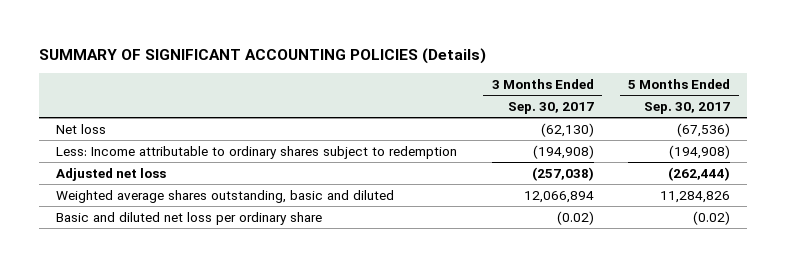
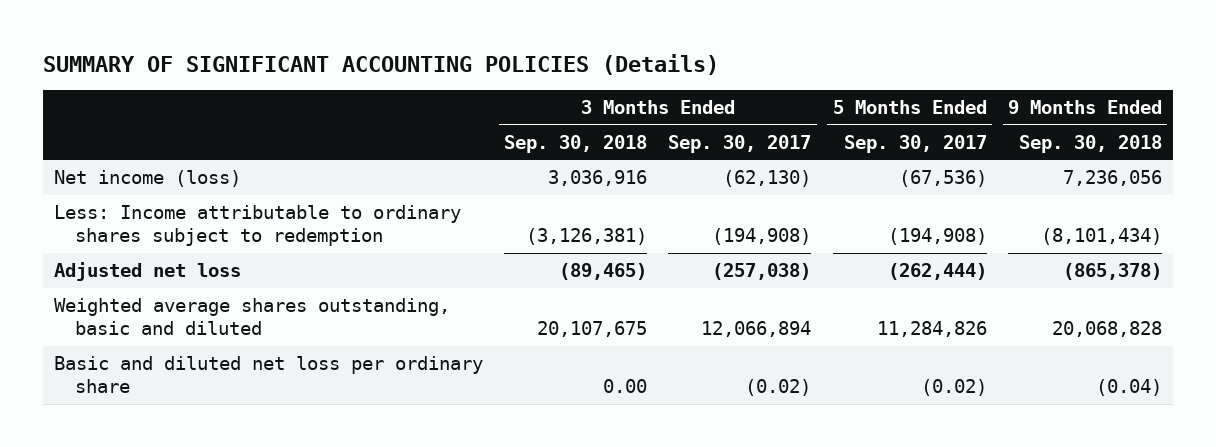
- | 3 Months Ended Sep. 30, 2017 | 5 Months Ended Sep. 30, 2017
+ | 3 Months Ended Sep. 30, 2018 | 3 Months Ended Sep. 30, 2017 | 5 Months Ended Sep. 30, 2017 | 9 Months Ended Sep. 30, 2018
- Net loss | (62,130) | (67,536)
+ Net income (loss) | 3,036,916 | (62,130) | (67,536) | 7,236,056

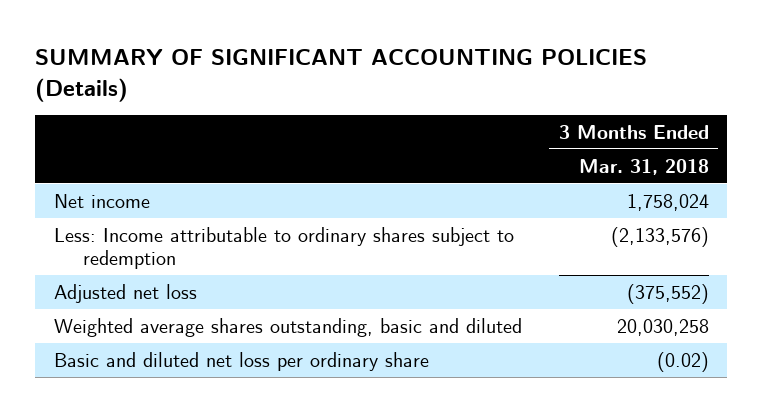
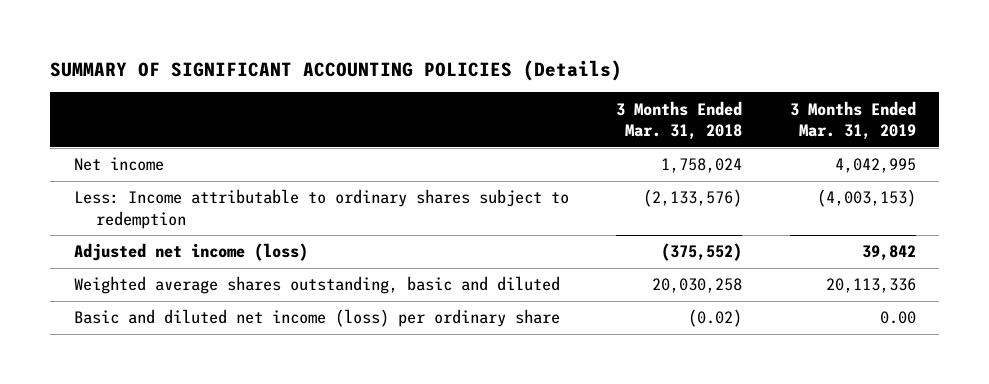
- | 3 Months Ended Mar. 31, 2018
+ | 3 Months Ended Mar. 31, 2018 | 3 Months Ended Mar. 31, 2019
- Adjusted net loss | (375,552)
+ Adjusted net income (loss) | (375,552) | 39,842
- Basic and diluted net loss per ordinary share | (0.02)
+ Basic and diluted net income (loss) per ordinary share | (0.02) | 0.00

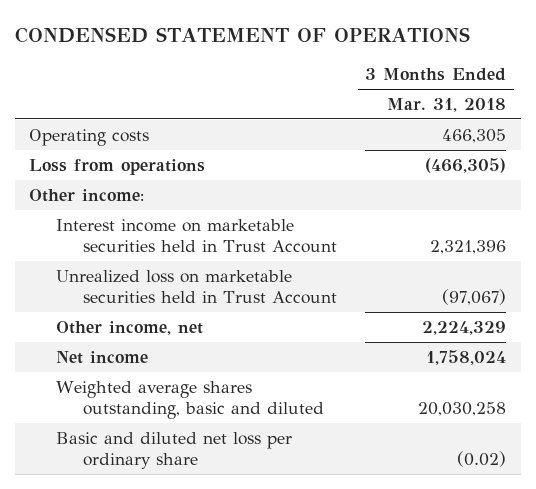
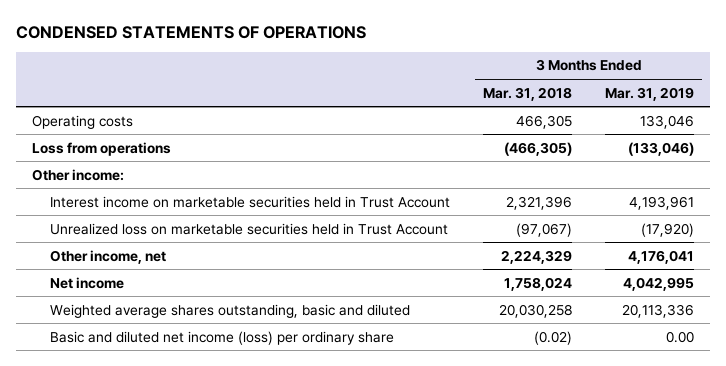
- CONDENSED STATEMENT OF OPERATIONS
+ CONDENSED STATEMENTS OF OPERATIONS
- | 3 Months Ended Mar. 31, 2018
+ | 3 Months Ended Mar. 31, 2018 | 3 Months Ended Mar. 31, 2019
- Basic and diluted net loss per ordinary share | (0.02)
+ Basic and diluted net income (loss) per ordinary share | (0.02) | 0.00

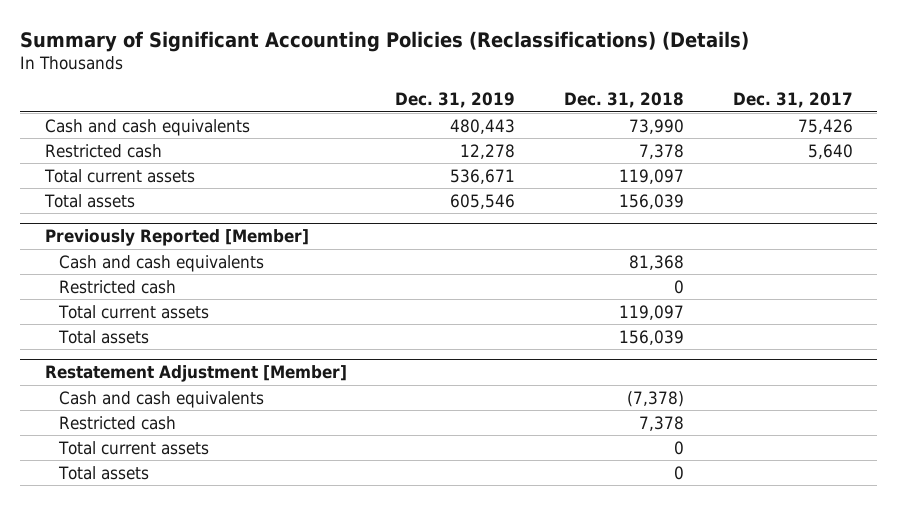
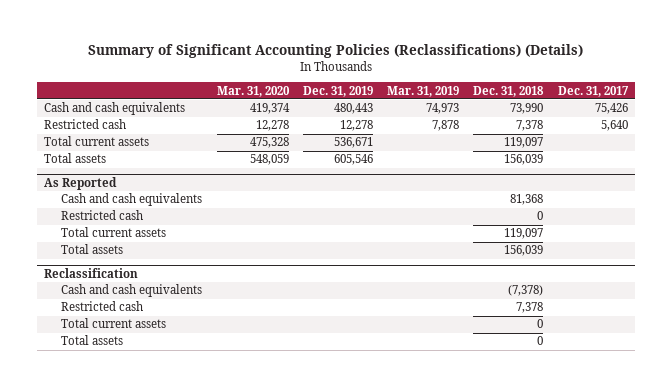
- | Dec. 31, 2019 | Dec. 31, 2018 | Dec. 31, 2017
+ | Mar. 31, 2020 | Dec. 31, 2019 | Mar. 31, 2019 | Dec. 31, 2018 | Dec. 31, 2017
- Previously Reported [Member]
+ As Reported
- Restatement Adjustment [Member]
+ Reclassification

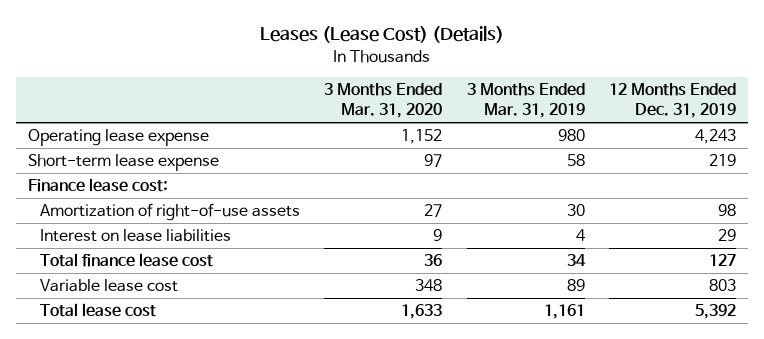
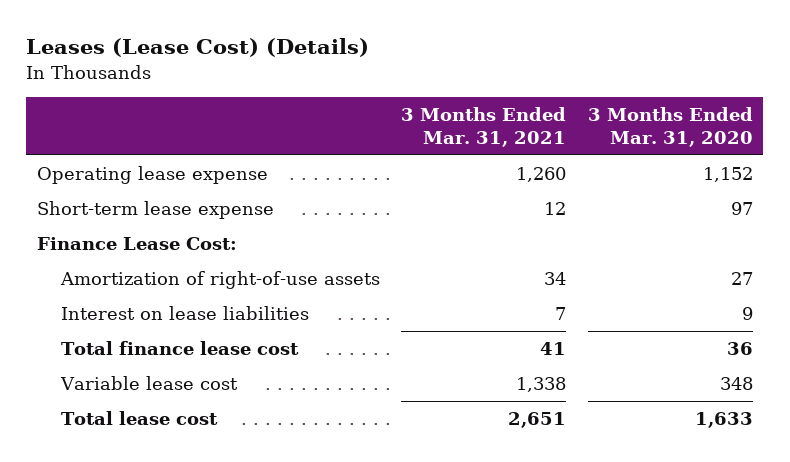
- | 3 Months Ended Mar. 31, 2020 | 3 Months Ended Mar. 31, 2019 | 12 Months Ended Dec. 31, 2019
+ | 3 Months Ended Mar. 31, 2021 | 3 Months Ended Mar. 31, 2020
- Finance lease cost:
+ Finance Lease Cost:

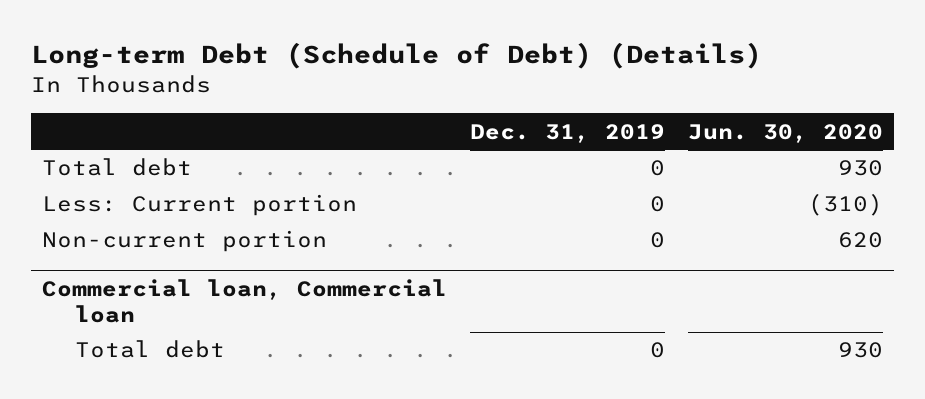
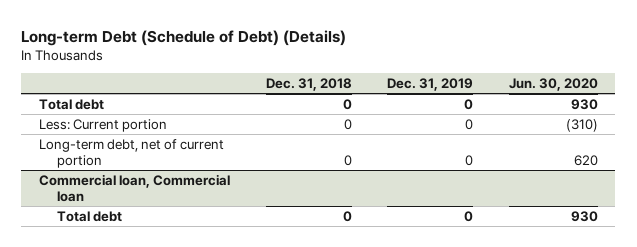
- | Dec. 31, 2019 | Jun. 30, 2020
+ | Dec. 31, 2018 | Dec. 31, 2019 | Jun. 30, 2020
- Non-current portion | 0 | 620
+ Long-term debt, net of current portion | 0 | 0 | 620

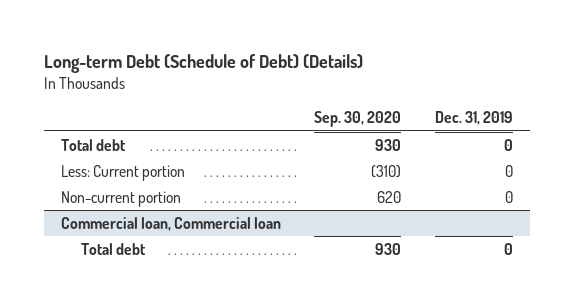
- | Dec. 31, 2018 | Dec. 31, 2019 | Jun. 30, 2020
+ | Sep. 30, 2020 | Dec. 31, 2019
- Long-term debt, net of current portion | 0 | 0 | 620
+ Non-current portion | 620 | 0

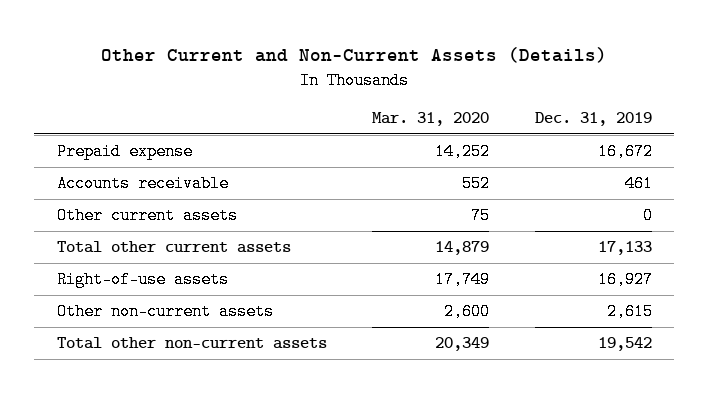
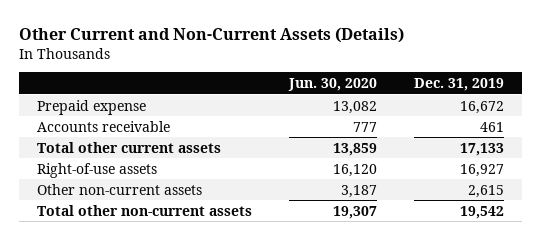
- | Mar. 31, 2020 | Dec. 31, 2019
+ | Jun. 30, 2020 | Dec. 31, 2019
- Other current assets | 75 | 0

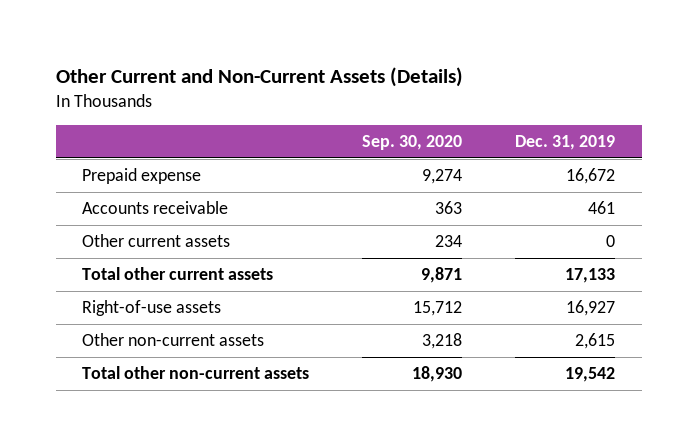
- | Jun. 30, 2020 | Dec. 31, 2019
+ | Sep. 30, 2020 | Dec. 31, 2019
+ Other current assets | 234 | 0

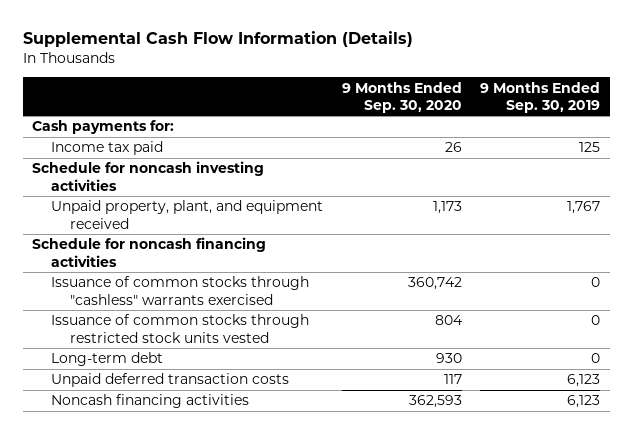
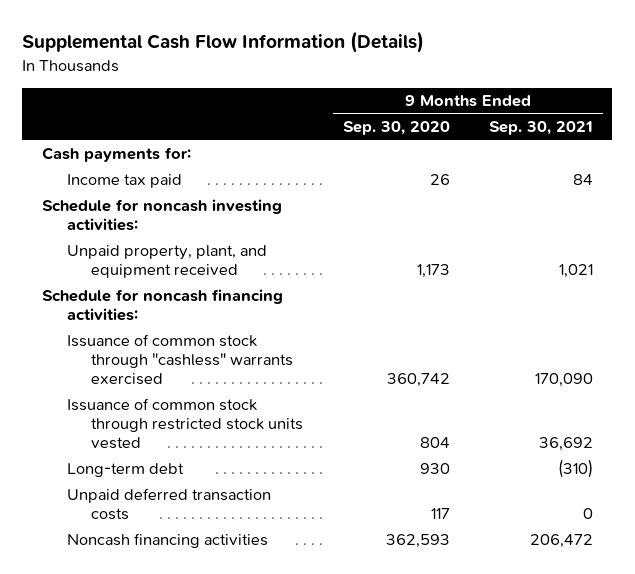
- | 9 Months Ended Sep. 30, 2020 | 9 Months Ended Sep. 30, 2019
+ | 9 Months Ended Sep. 30, 2020 | 9 Months Ended Sep. 30, 2021
- Schedule for noncash investing activities
+ Schedule for noncash investing activities:
- Schedule for noncash financing activities
- Issuance of common stocks through "cashless" warrants exercised | 360,742 | 0
- Issuance of common stocks through restricted stock units vested | 804 | 0
+ Schedule for noncash financing activities:
+ Issuance of common stock through "cashless" warrants exercised | 360,742 | 170,090
+ Issuance of common stock through restricted stock units vested | 804 | 36,692

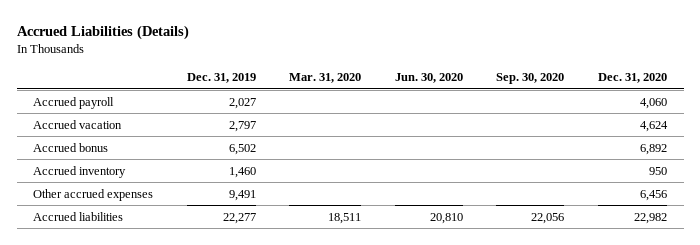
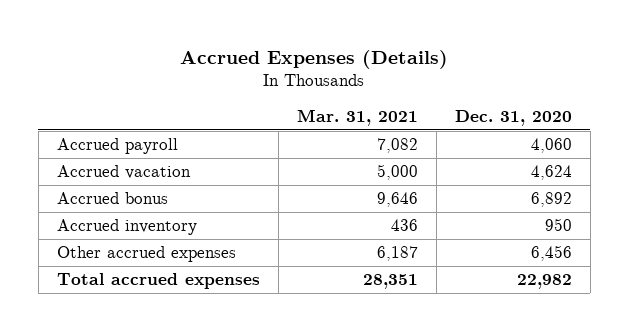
- Accrued Liabilities (Details)
+ Accrued Expenses (Details)
- | Dec. 31, 2019 | Mar. 31, 2020 | Jun. 30, 2020 | Sep. 30, 2020 | Dec. 31, 2020
+ | Mar. 31, 2021 | Dec. 31, 2020
- Accrued liabilities | 22,277 | 18,511 | 20,810 | 22,056 | 22,982
+ Total accrued expenses | 28,351 | 22,982

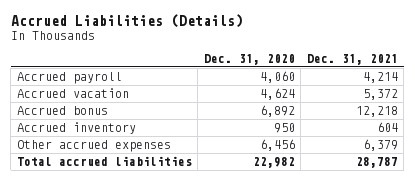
- Accrued Expenses (Details)
+ Accrued Liabilities (Details)
- | Mar. 31, 2021 | Dec. 31, 2020
+ | Dec. 31, 2020 | Dec. 31, 2021
- Total accrued expenses | 28,351 | 22,982
+ Total accrued liabilities | 22,982 | 28,787

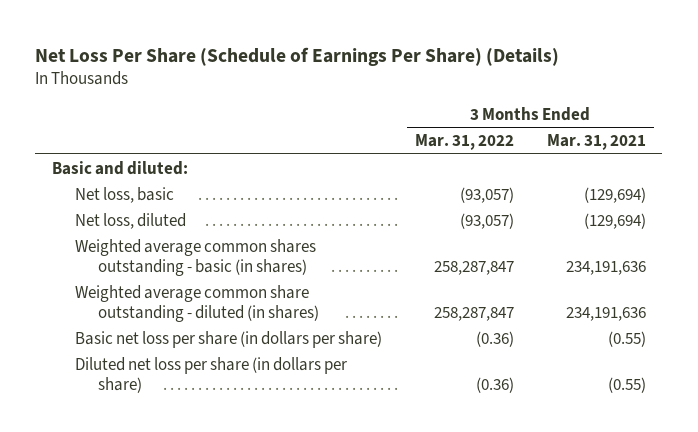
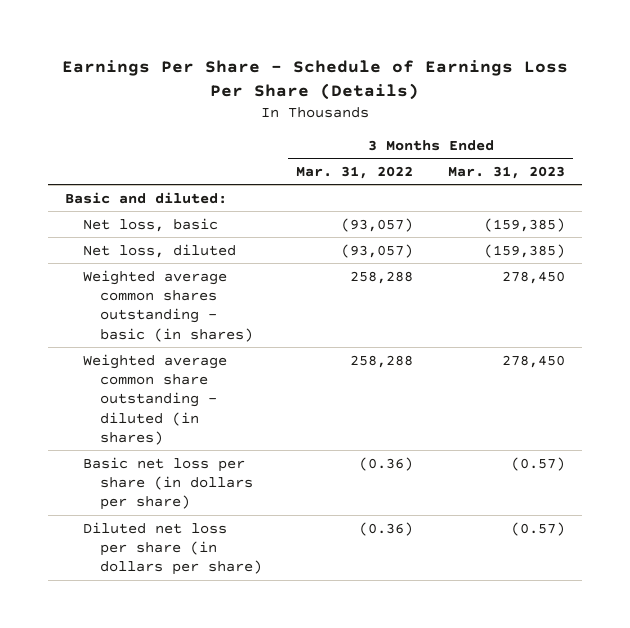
- Net Loss Per Share (Schedule of Earnings Per Share) (Details)
+ Earnings Per Share - Schedule of Earnings Loss Per Share (Details)
- | 3 Months Ended Mar. 31, 2022 | 3 Months Ended Mar. 31, 2021
+ | 3 Months Ended Mar. 31, 2022 | 3 Months Ended Mar. 31, 2023
- Weighted average common shares outstanding - basic (in shares) | 258,287,847 | 234,191,636
- Weighted average common share outstanding - diluted (in shares) | 258,287,847 | 234,191,636
+ Weighted average common shares outstanding - basic (in shares) | 258,288 | 278,450
+ Weighted average common share outstanding - diluted (in shares) | 258,288 | 278,450

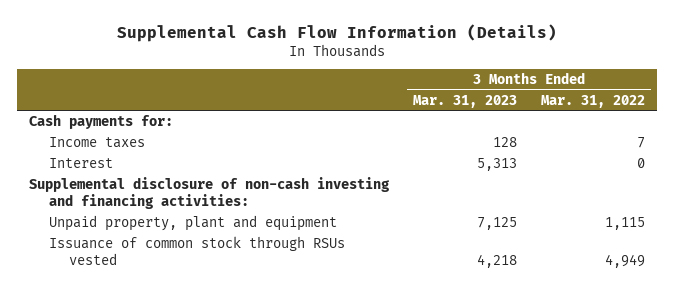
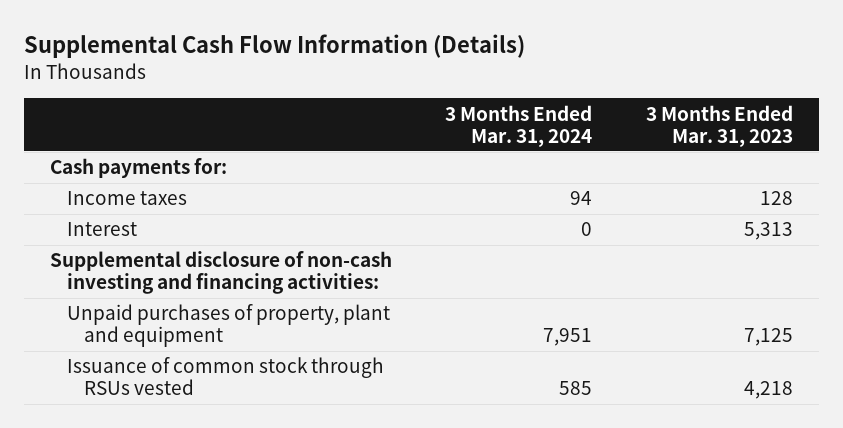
- | 3 Months Ended Mar. 31, 2023 | 3 Months Ended Mar. 31, 2022
+ | 3 Months Ended Mar. 31, 2024 | 3 Months Ended Mar. 31, 2023
- Unpaid property, plant and equipment | 7,125 | 1,115
+ Unpaid purchases of property, plant and equipment | 7,951 | 7,125

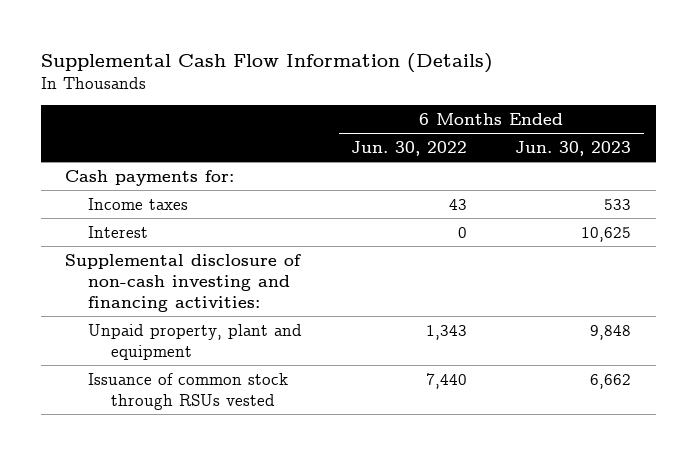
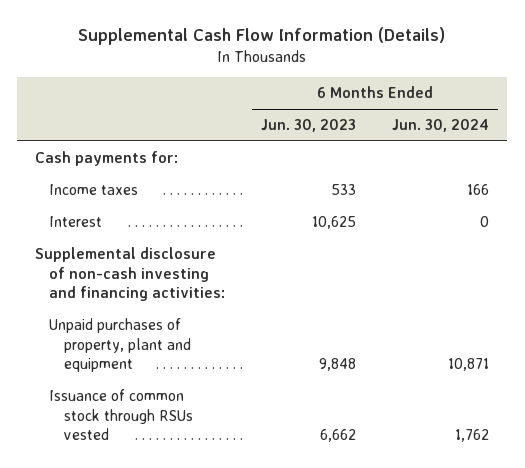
- | 6 Months Ended Jun. 30, 2022 | 6 Months Ended Jun. 30, 2023
+ | 6 Months Ended Jun. 30, 2023 | 6 Months Ended Jun. 30, 2024
- Unpaid property, plant and equipment | 1,343 | 9,848
+ Unpaid purchases of property, plant and equipment | 9,848 | 10,871

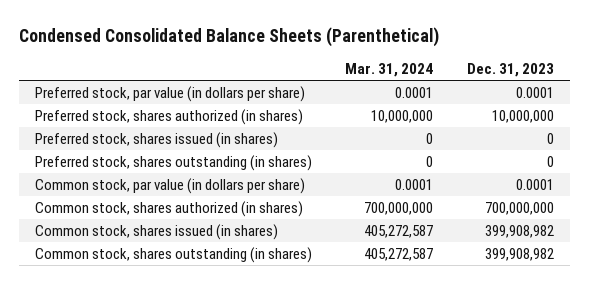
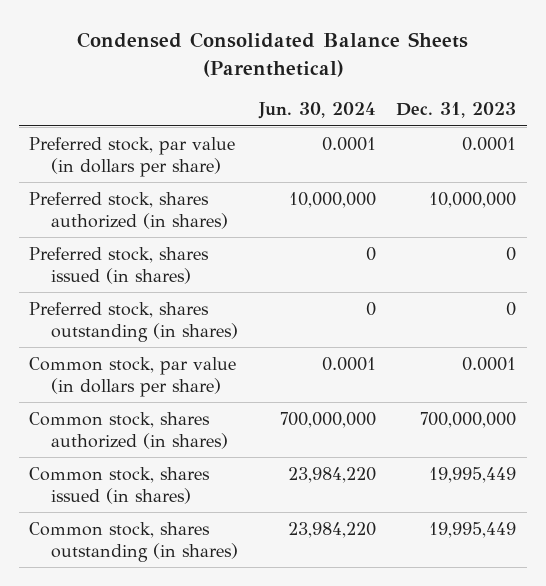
- | Mar. 31, 2024 | Dec. 31, 2023
+ | Jun. 30, 2024 | Dec. 31, 2023
- Common stock, shares issued (in shares) | 405,272,587 | 399,908,982
- Common stock, shares outstanding (in shares) | 405,272,587 | 399,908,982
+ Common stock, shares issued (in shares) | 23,984,220 | 19,995,449
+ Common stock, shares outstanding (in shares) | 23,984,220 | 19,995,449

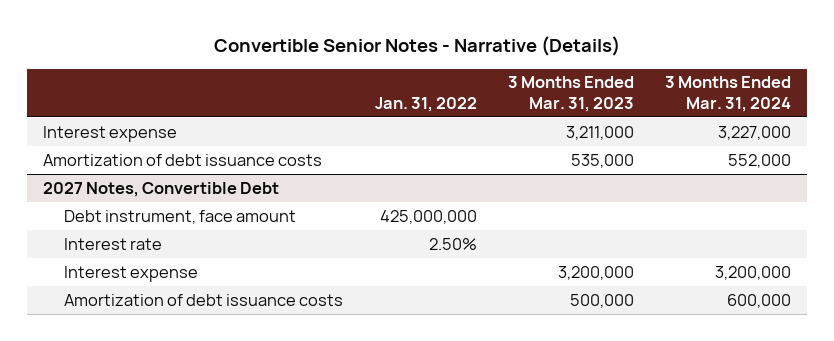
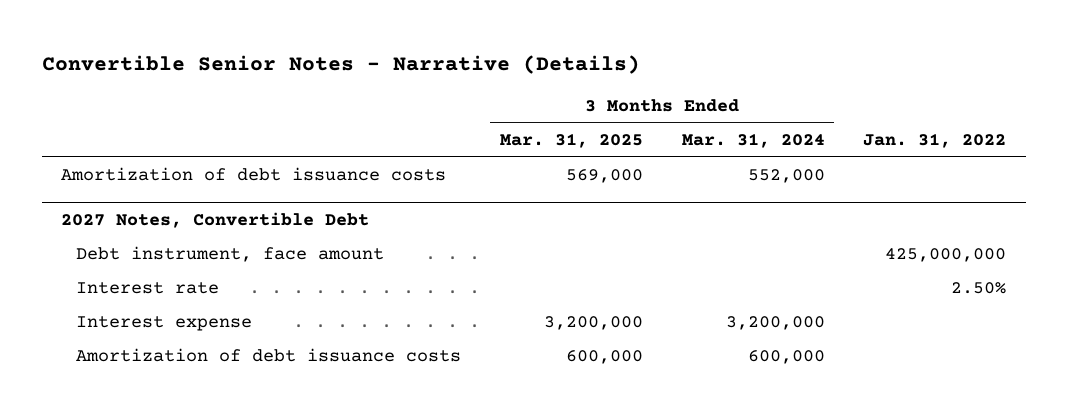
- | Jan. 31, 2022 | 3 Months Ended Mar. 31, 2023 | 3 Months Ended Mar. 31, 2024
+ | 3 Months Ended Mar. 31, 2025 | 3 Months Ended Mar. 31, 2024 | Jan. 31, 2022
- Interest expense | | 3,211,000 | 3,227,000

